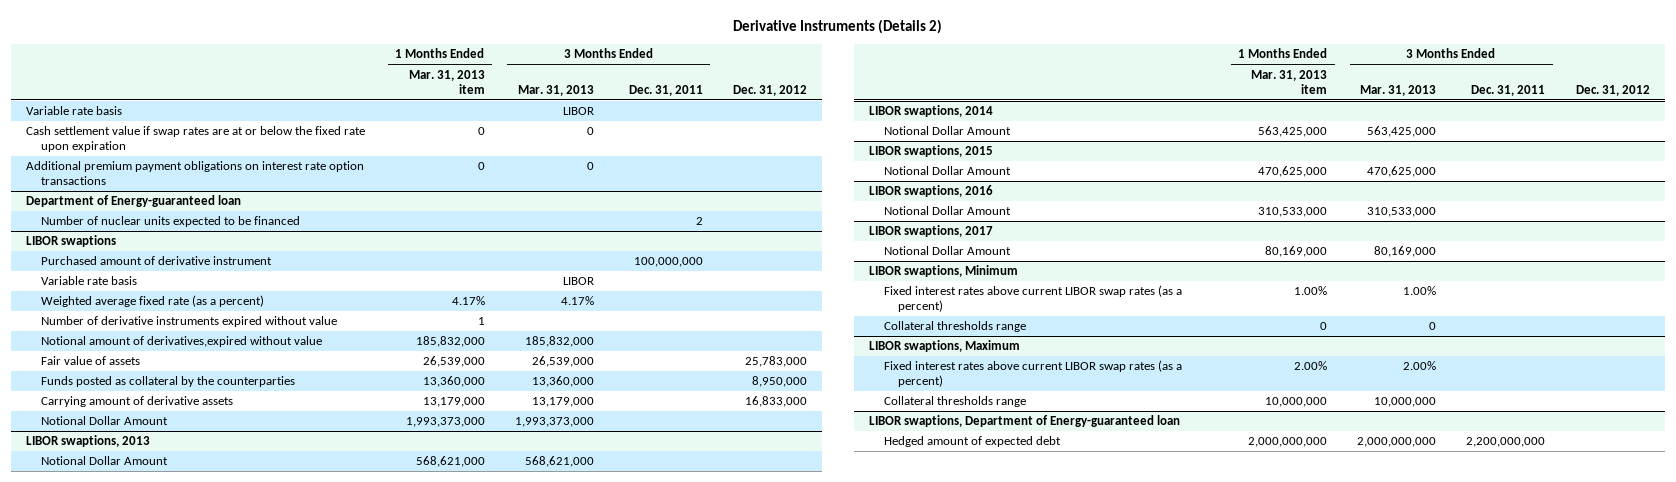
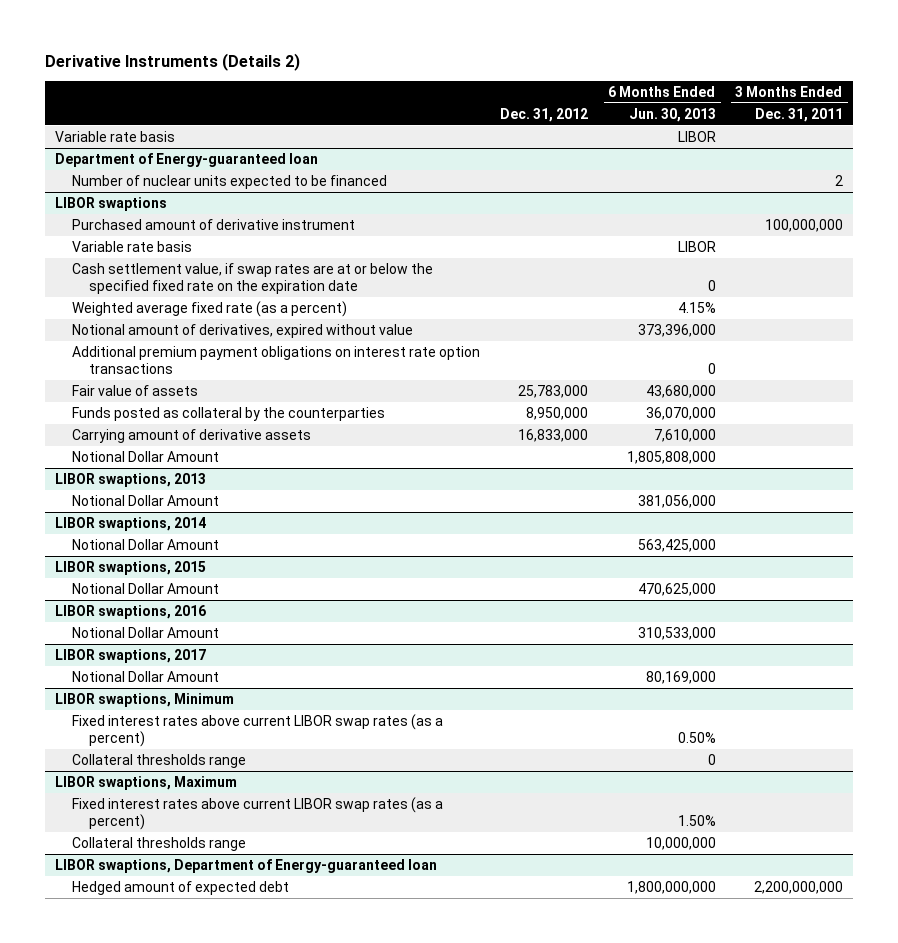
- | 1 Months Ended Mar. 31, 2013 item | 3 Months Ended Mar. 31, 2013 | 3 Months Ended Dec. 31, 2011 | Dec. 31, 2012
+ | Dec. 31, 2012 | 6 Months Ended Jun. 30, 2013 | 3 Months Ended Dec. 31, 2011
- Cash settlement value if swap rates are at or below the fixed rate upon expiration | 0 | 0 | |
- Additional premium payment obligations on interest rate option transactions | 0 | 0 | |
@ LIBOR swaptions
+ Cash settlement value, if swap rates are at or below the specified fixed rate on the expiration date | | 0 |
- Number of derivative instruments expired without value | 1 | | |
- Notional amount of derivatives,expired without value | 185,832,000 | 185,832,000 | |
+ Notional amount of derivatives, expired without value | | 373,396,000 |
+ Additional premium payment obligations on interest rate option transactions | | 0 |

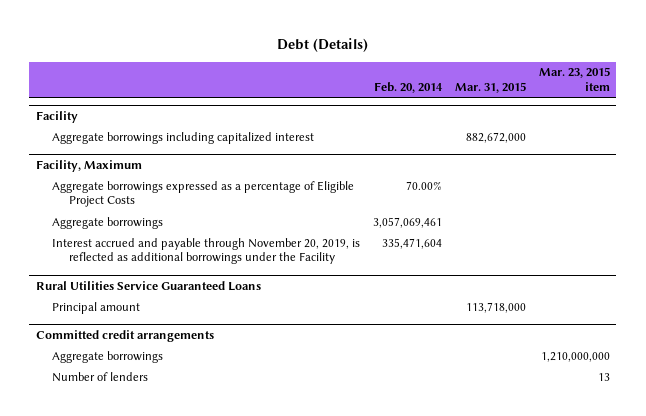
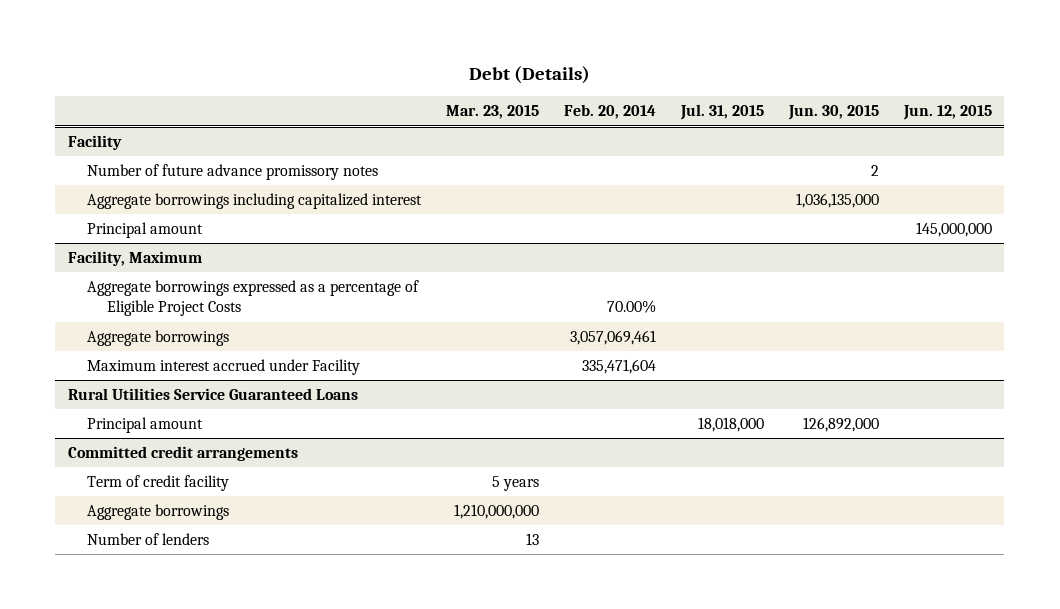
- | Feb. 20, 2014 | Mar. 31, 2015 | Mar. 23, 2015 item
+ | Mar. 23, 2015 | Feb. 20, 2014 | Jul. 31, 2015 | Jun. 30, 2015 | Jun. 12, 2015
@ Facility
+ Number of future advance promissory notes | | | | 2 |
+ Principal amount | | | | | 145,000,000
@ Facility, Maximum
- Interest accrued and payable through November 20, 2019, is reflected as additional borrowings under the Facility | 335,471,604 | |
+ Maximum interest accrued under Facility | | 335,471,604 | | |
@ Committed credit arrangements
+ Term of credit facility | 5 years | | | |

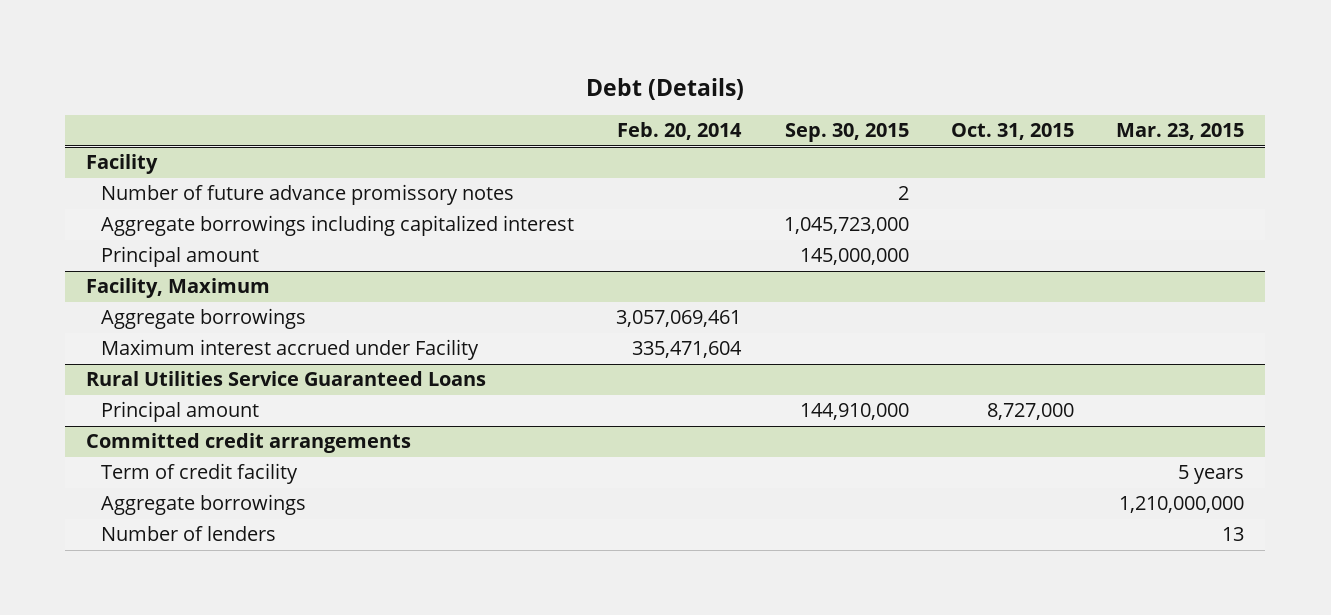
- | Mar. 23, 2015 | Feb. 20, 2014 | Jul. 31, 2015 | Jun. 30, 2015 | Jun. 12, 2015
+ | Feb. 20, 2014 | Sep. 30, 2015 | Oct. 31, 2015 | Mar. 23, 2015
@ Facility, Maximum
- Aggregate borrowings expressed as a percentage of Eligible Project Costs | | 70.00% | | |

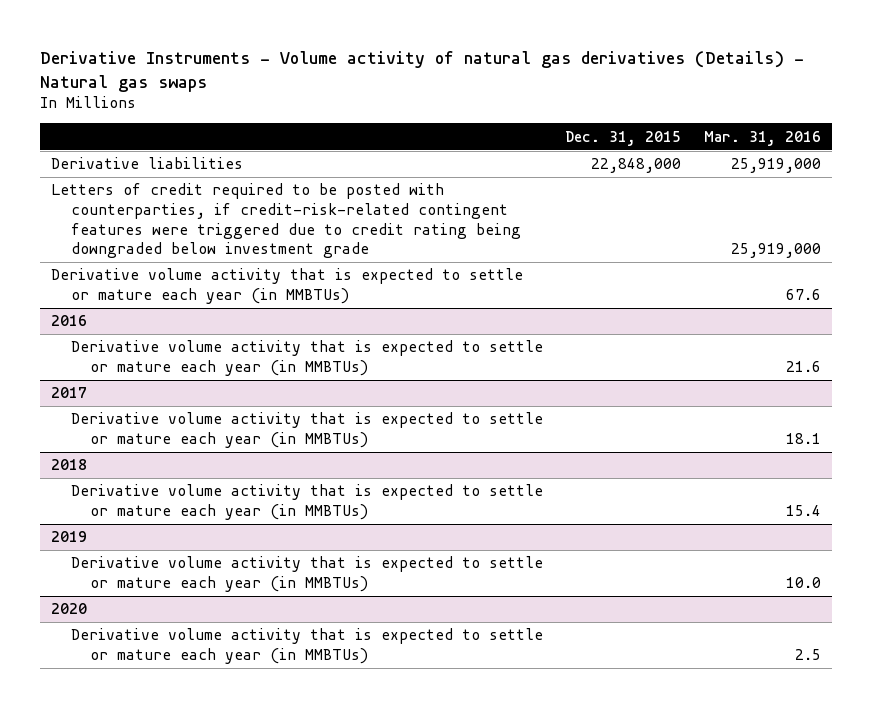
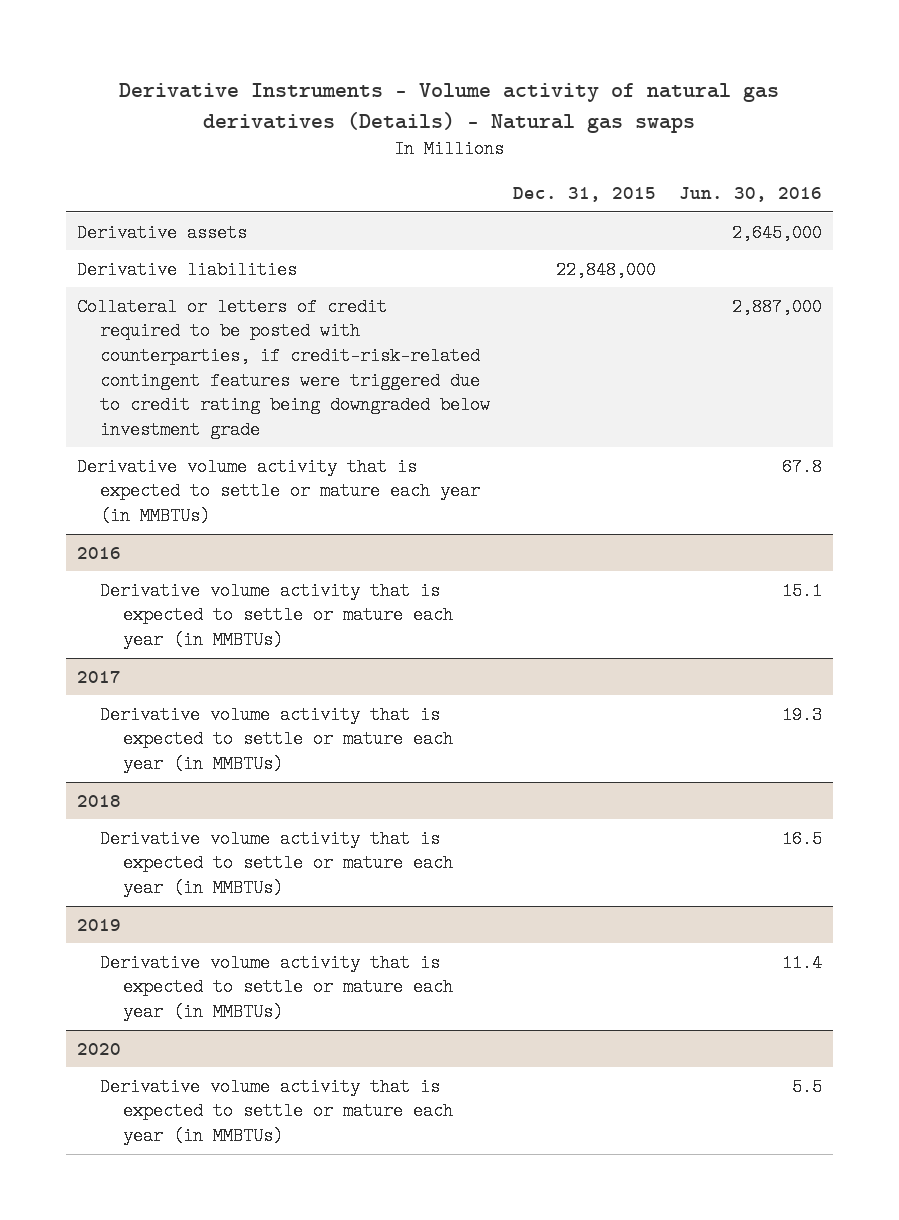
- | Dec. 31, 2015 | Mar. 31, 2016
+ | Dec. 31, 2015 | Jun. 30, 2016
+ Derivative assets | | 2,645,000
- Letters of credit required to be posted with counterparties, if credit-risk-related contingent features were triggered due to credit rating being downgraded below investment grade | | 25,919,000
+ Collateral or letters of credit required to be posted with counterparties, if credit-risk-related contingent features were triggered due to credit rating being downgraded below investment grade | | 2,887,000

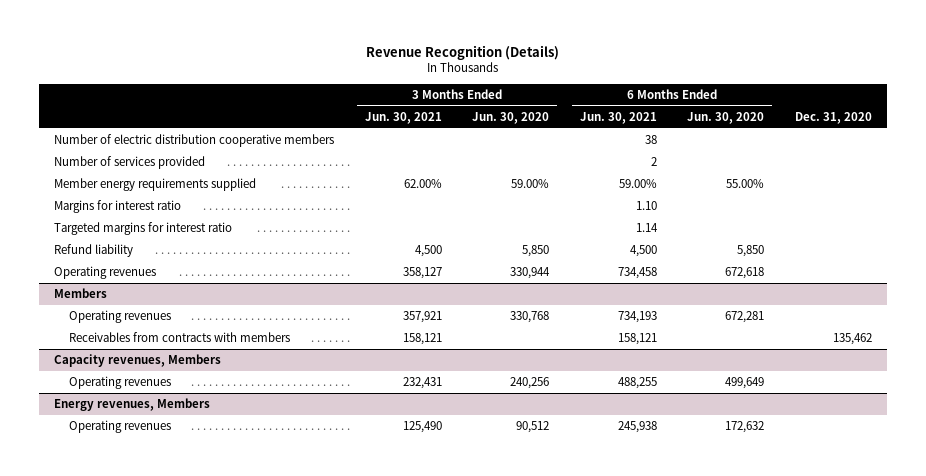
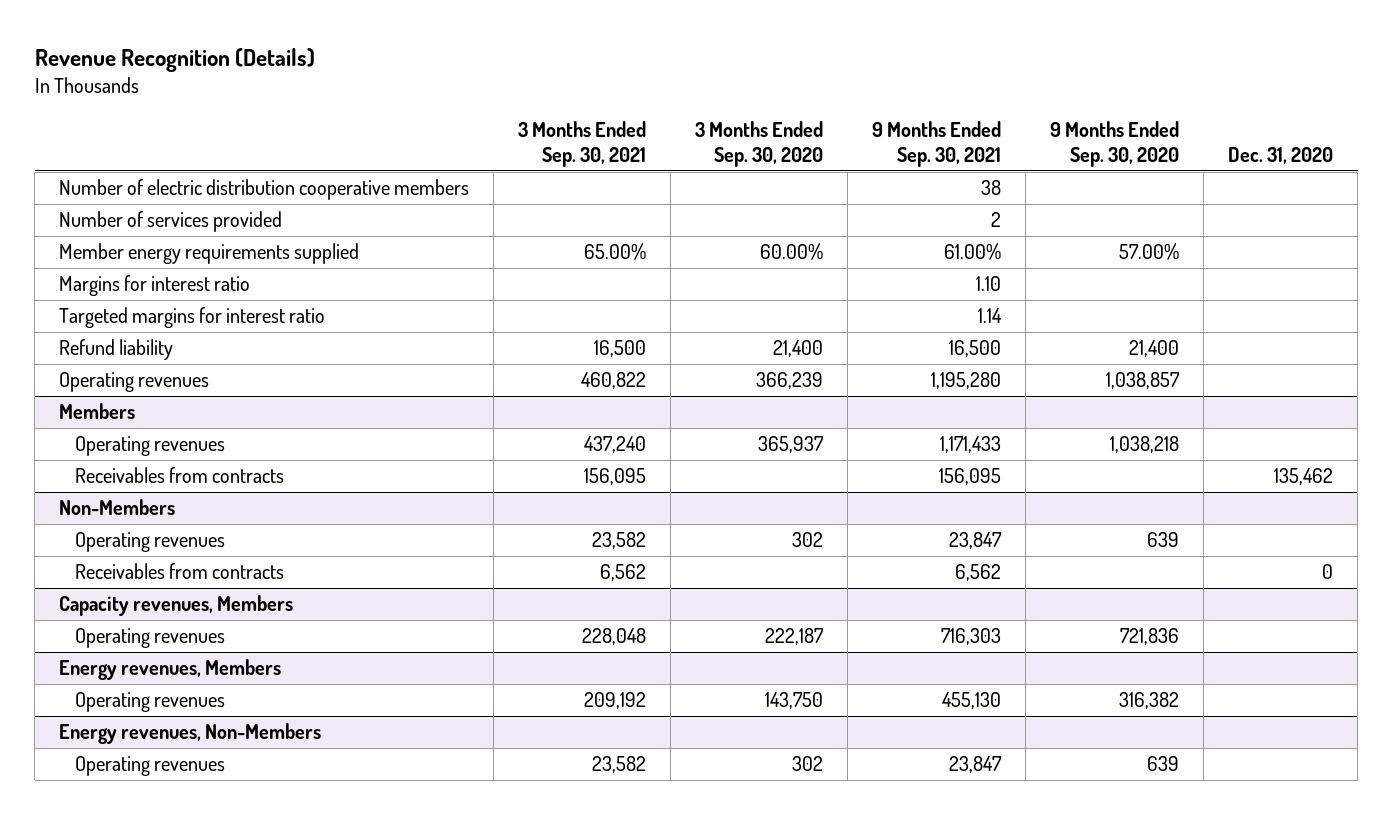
- | 3 Months Ended Jun. 30, 2021 | 3 Months Ended Jun. 30, 2020 | 6 Months Ended Jun. 30, 2021 | 6 Months Ended Jun. 30, 2020 | Dec. 31, 2020
+ | 3 Months Ended Sep. 30, 2021 | 3 Months Ended Sep. 30, 2020 | 9 Months Ended Sep. 30, 2021 | 9 Months Ended Sep. 30, 2020 | Dec. 31, 2020
@ Members
- Receivables from contracts with members | 158,121 | | 158,121 | | 135,462
+ Receivables from contracts | 156,095 | | 156,095 | | 135,462
+ Non-Members
+ Operating revenues | 23,582 | 302 | 23,847 | 639 |
+ Receivables from contracts | 6,562 | | 6,562 | | 0
+ Energy revenues, Non-Members
+ Operating revenues | 23,582 | 302 | 23,847 | 639 |

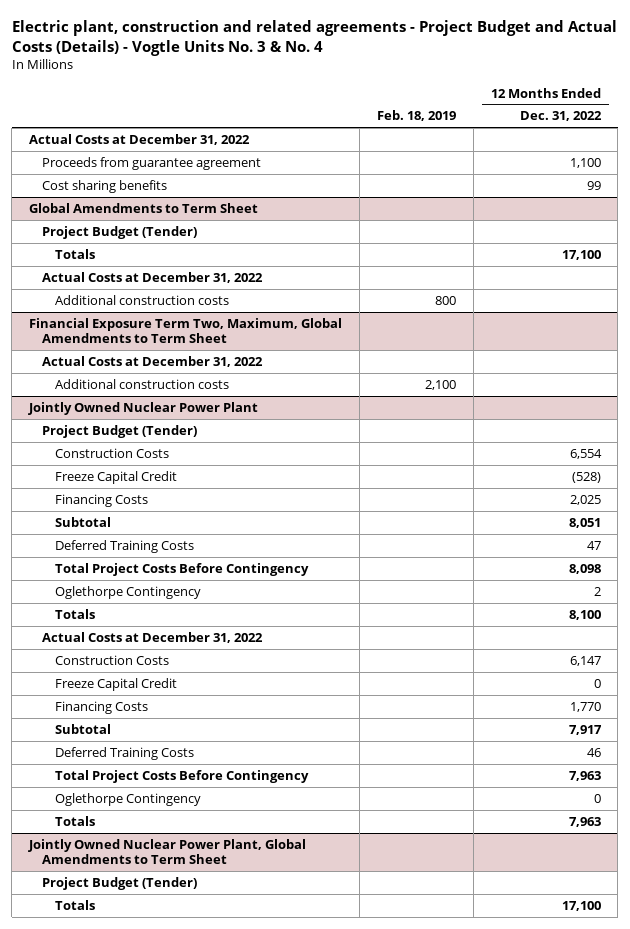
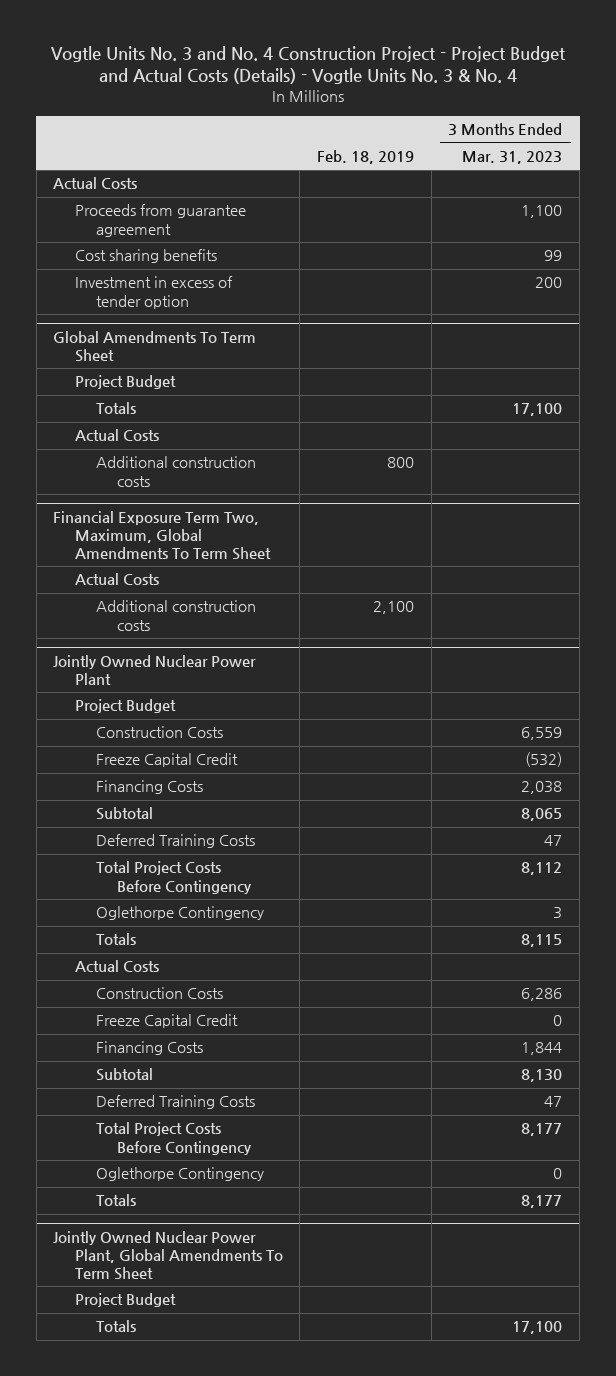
- Electric plant, construction and related agreements - Project Budget and Actual Costs (Details) - Vogtle Units No. 3 & No. 4
+ Vogtle Units No. 3 and No. 4 Construction Project - Project Budget and Actual Costs (Details) - Vogtle Units No. 3 & No. 4
- | Feb. 18, 2019 | 12 Months Ended Dec. 31, 2022
+ | Feb. 18, 2019 | 3 Months Ended Mar. 31, 2023
- Actual Costs at December 31, 2022
+ Actual Costs
- Global Amendments to Term Sheet
- Project Budget (Tender)
+ Investment in excess of tender option | | 200
+ Global Amendments To Term Sheet
+ Project Budget
- Actual Costs at December 31, 2022
+ Actual Costs
- Financial Exposure Term Two, Maximum, Global Amendments to Term Sheet
- Actual Costs at December 31, 2022
+ Financial Exposure Term Two, Maximum, Global Amendments To Term Sheet
+ Actual Costs
@ Jointly Owned Nuclear Power Plant
- Project Budget (Tender)
+ Project Budget
- Actual Costs at December 31, 2022
+ Actual Costs
- Jointly Owned Nuclear Power Plant, Global Amendments to Term Sheet
- Project Budget (Tender)
+ Jointly Owned Nuclear Power Plant, Global Amendments To Term Sheet
+ Project Budget

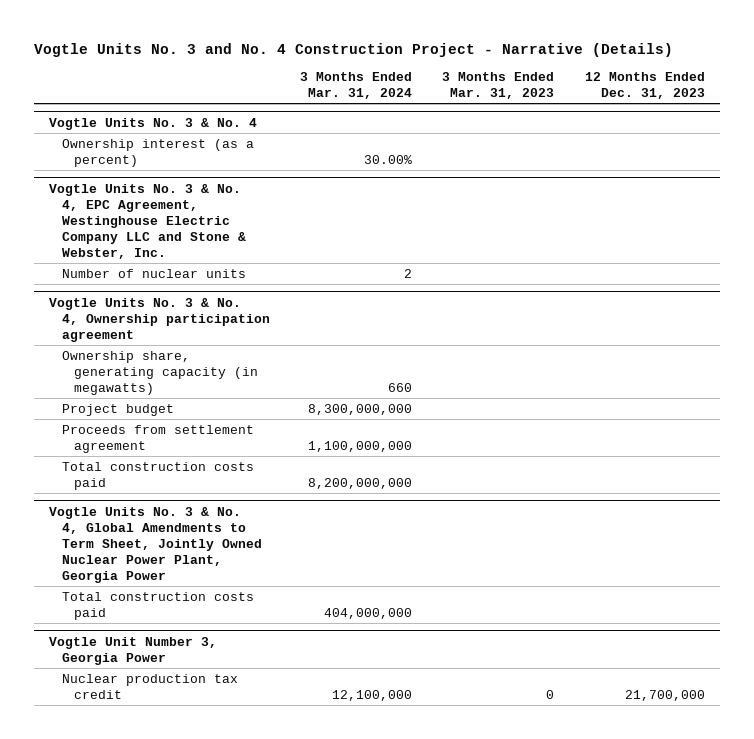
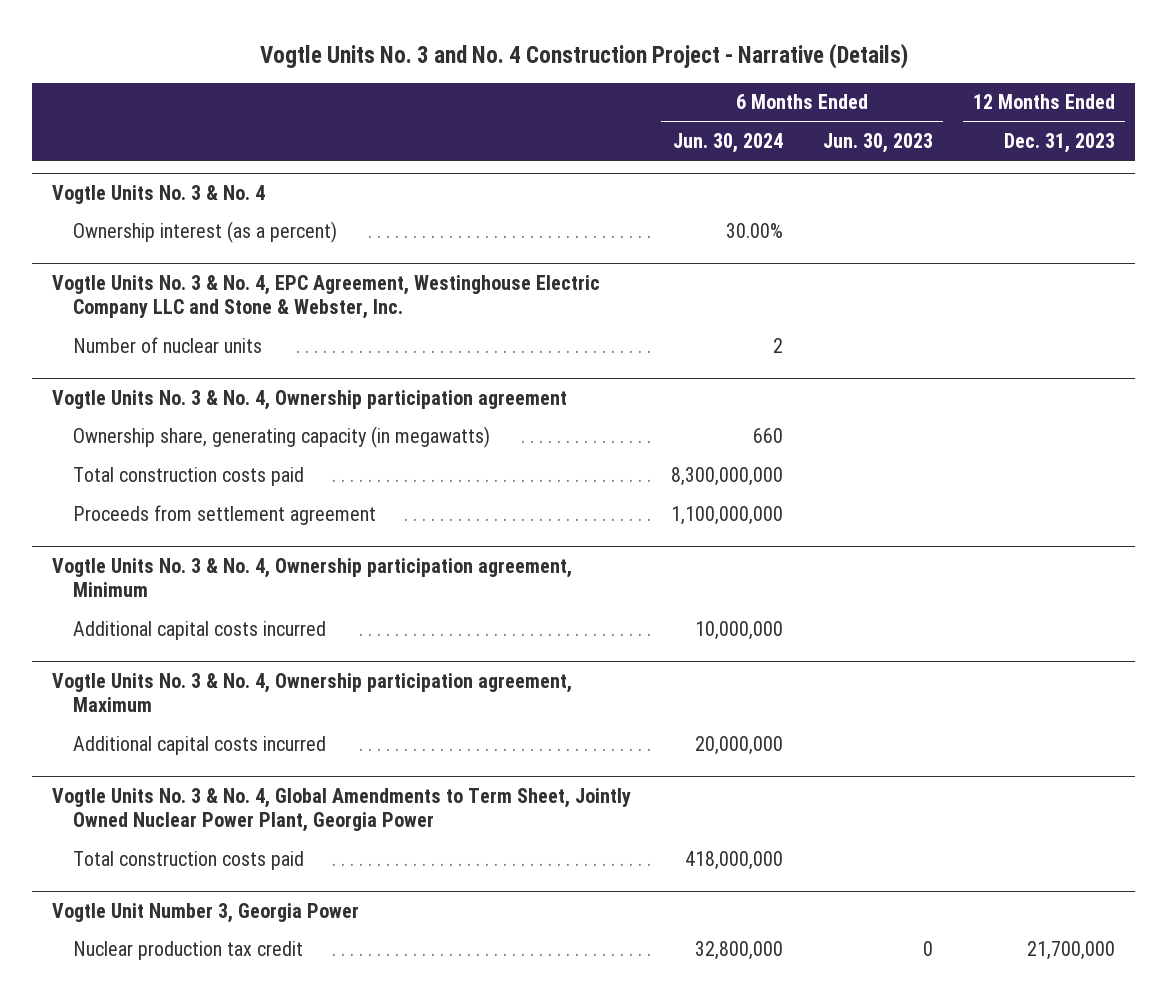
- | 3 Months Ended Mar. 31, 2024 | 3 Months Ended Mar. 31, 2023 | 12 Months Ended Dec. 31, 2023
+ | 6 Months Ended Jun. 30, 2024 | 6 Months Ended Jun. 30, 2023 | 12 Months Ended Dec. 31, 2023
@ Vogtle Units No. 3 & No. 4, Ownership participation agreement
- Project budget | 8,300,000,000 | |
moved down: Proceeds from settlement agreement | 1,100,000,000 | |
+ Vogtle Units No. 3 & No. 4, Ownership participation agreement, Minimum
+ Additional capital costs incurred | 10,000,000 | |
+ Vogtle Units No. 3 & No. 4, Ownership participation agreement, Maximum
+ Additional capital costs incurred | 20,000,000 | |

